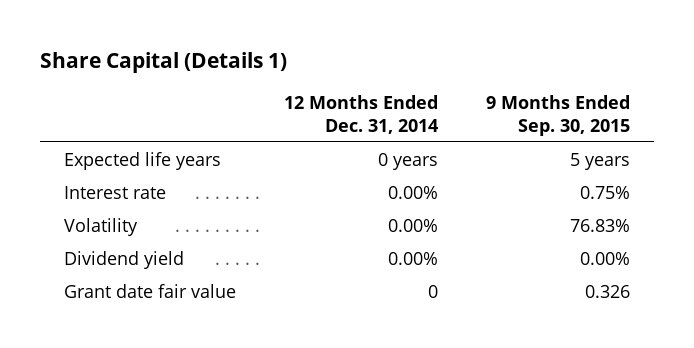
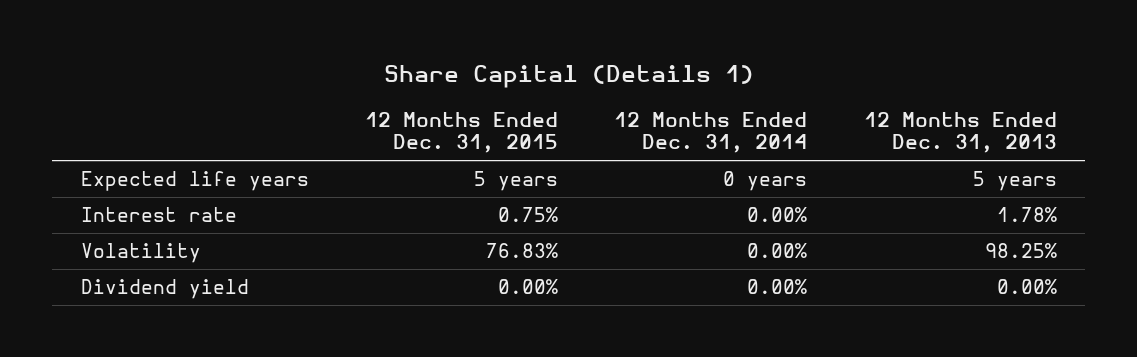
- | 12 Months Ended Dec. 31, 2014 | 9 Months Ended Sep. 30, 2015
+ | 12 Months Ended Dec. 31, 2015 | 12 Months Ended Dec. 31, 2014 | 12 Months Ended Dec. 31, 2013
- Grant date fair value | 0 | 0.326

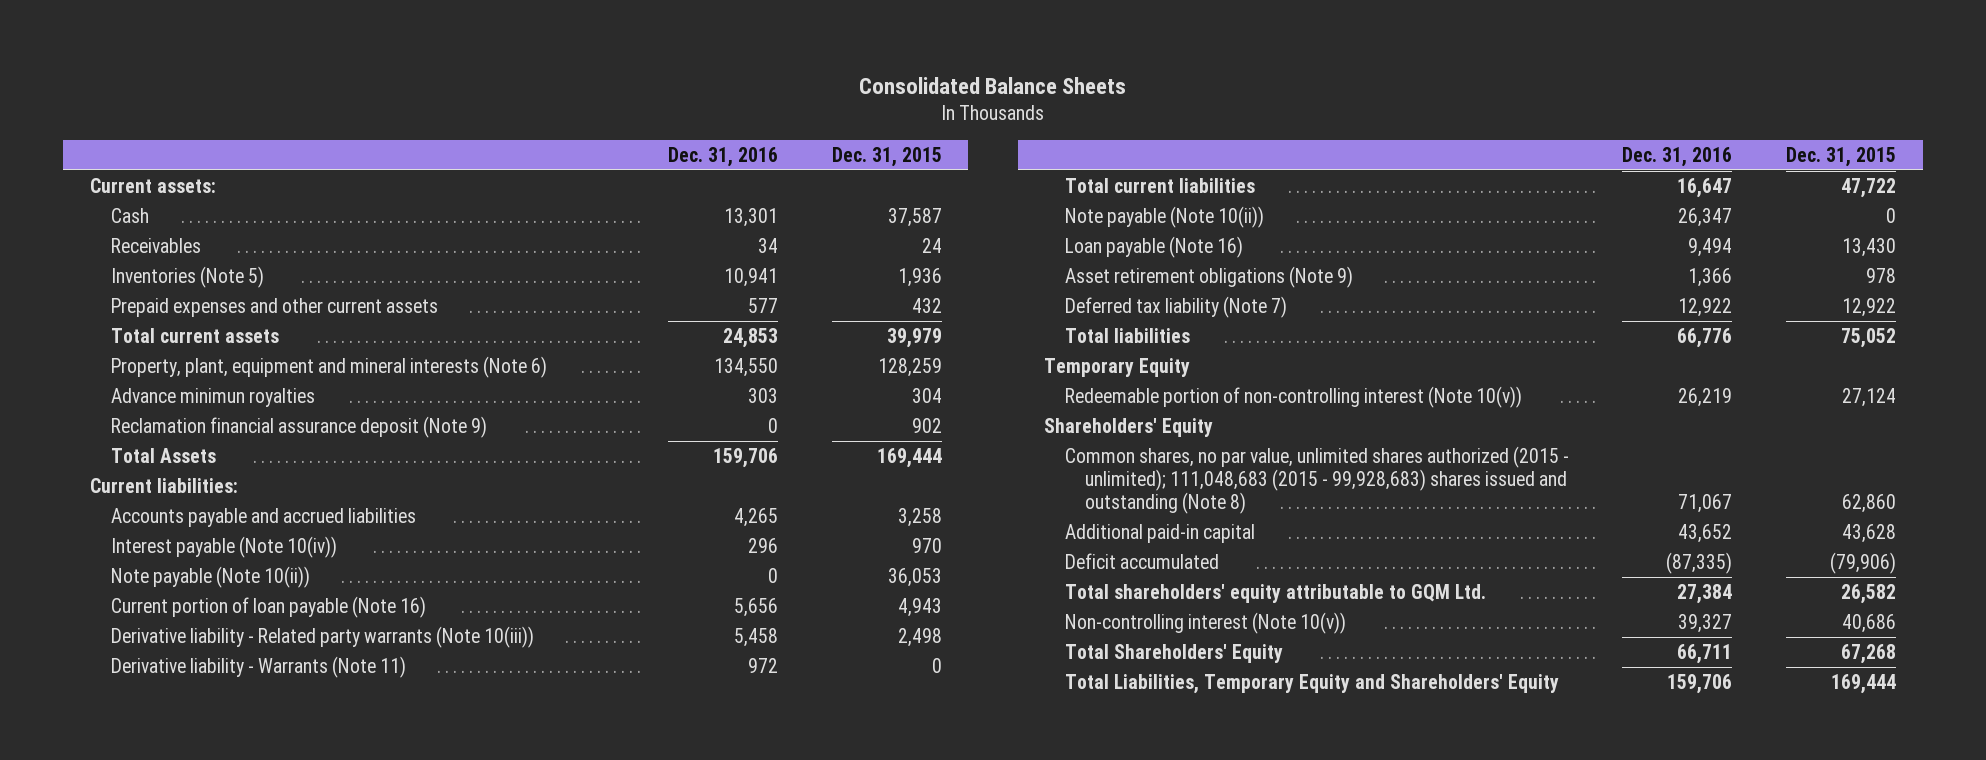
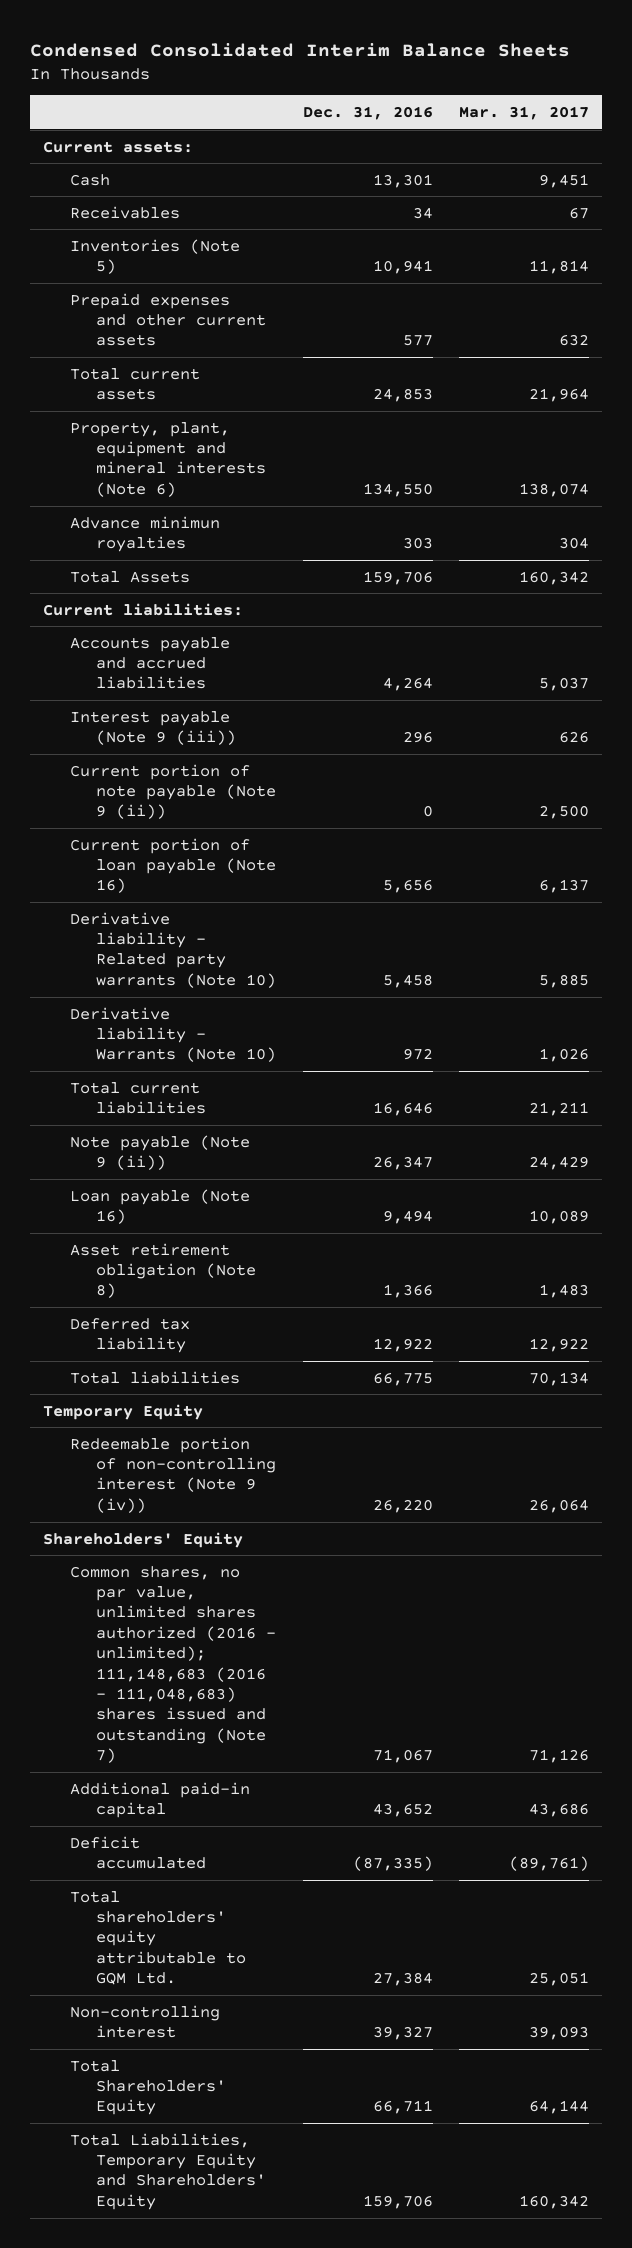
- Consolidated Balance Sheets
+ Condensed Consolidated Interim Balance Sheets
- | Dec. 31, 2016 | Dec. 31, 2015
+ | Dec. 31, 2016 | Mar. 31, 2017
- Reclamation financial assurance deposit (Note 9) | 0 | 902
- Accounts payable and accrued liabilities | 4,265 | 3,258
- Interest payable (Note 10(iv)) | 296 | 970
- Note payable (Note 10(ii)) | 0 | 36,053
+ Accounts payable and accrued liabilities | 4,264 | 5,037
+ Interest payable (Note 9 (iii)) | 296 | 626
+ Current portion of note payable (Note 9 (ii)) | 0 | 2,500
- Derivative liability - Related party warrants (Note 10(iii)) | 5,458 | 2,498
- Derivative liability - Warrants (Note 11) | 972 | 0
- Total current liabilities | 16,647 | 47,722
- Note payable (Note 10(ii)) | 26,347 | 0
+ Derivative liability - Related party warrants (Note 10) | 5,458 | 5,885
+ Derivative liability - Warrants (Note 10) | 972 | 1,026
+ Total current liabilities | 16,646 | 21,211
+ Note payable (Note 9 (ii)) | 26,347 | 24,429
- Asset retirement obligations (Note 9) | 1,366 | 978
- Deferred tax liability (Note 7) | 12,922 | 12,922
- Total liabilities | 66,776 | 75,052
+ Asset retirement obligation (Note 8) | 1,366 | 1,483
+ Deferred tax liability | 12,922 | 12,922
+ Total liabilities | 66,775 | 70,134
- Redeemable portion of non-controlling interest (Note 10(v)) | 26,219 | 27,124
+ Redeemable portion of non-controlling interest (Note 9 (iv)) | 26,220 | 26,064
- Common shares, no par value, unlimited shares authorized (2015 - unlimited); 111,048,683 (2015 - 99,928,683) shares issued and outstanding (Note 8) | 71,067 | 62,860
+ Common shares, no par value, unlimited shares authorized (2016 - unlimited); 111,148,683 (2016 - 111,048,683) shares issued and outstanding (Note 7) | 71,067 | 71,126
- Non-controlling interest (Note 10(v)) | 39,327 | 40,686
+ Non-controlling interest | 39,327 | 39,093

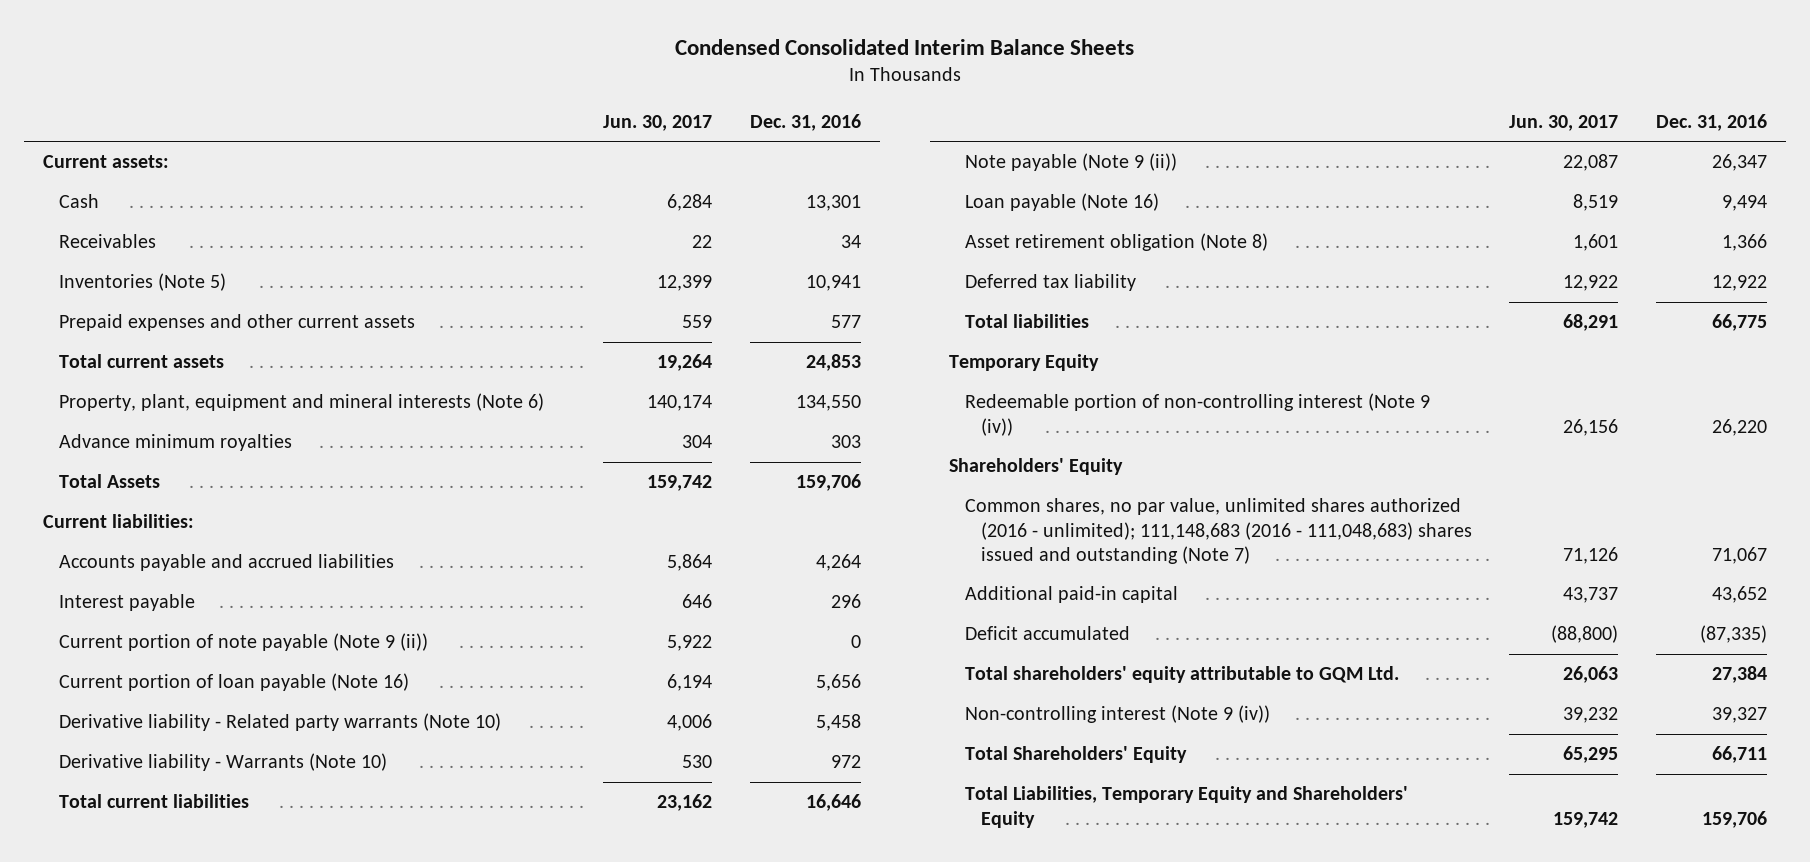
- | Dec. 31, 2016 | Mar. 31, 2017
+ | Jun. 30, 2017 | Dec. 31, 2016
- Advance minimun royalties | 303 | 304
+ Advance minimum royalties | 304 | 303
- Interest payable (Note 9 (iii)) | 296 | 626
+ Interest payable | 646 | 296
- Non-controlling interest | 39,327 | 39,093
+ Non-controlling interest (Note 9 (iv)) | 39,232 | 39,327

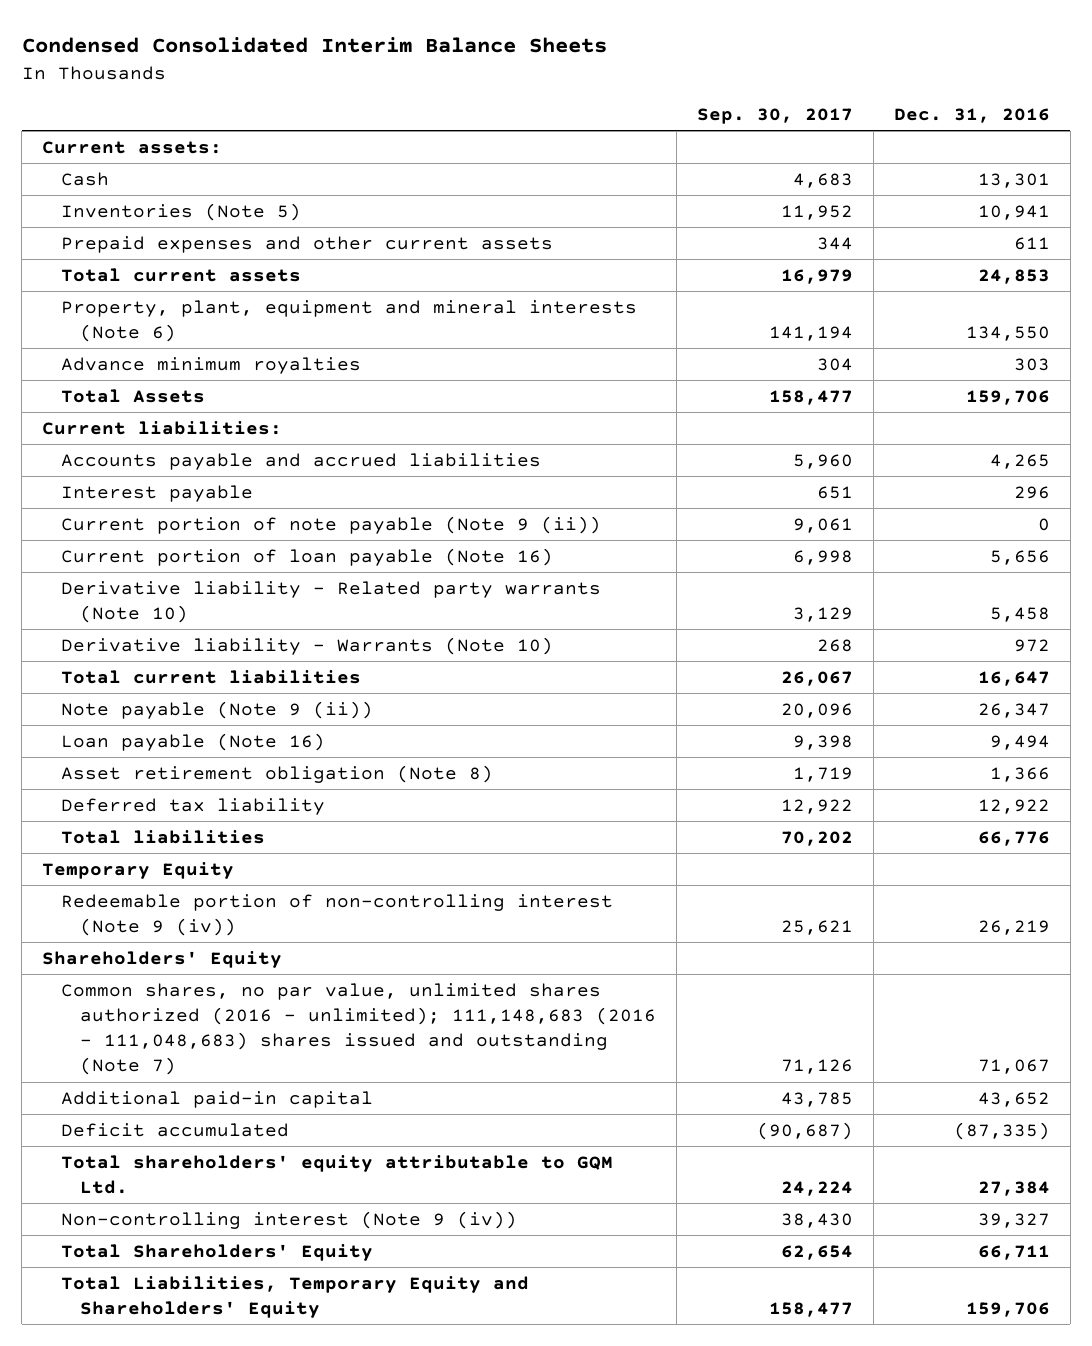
- | Jun. 30, 2017 | Dec. 31, 2016
+ | Sep. 30, 2017 | Dec. 31, 2016
- Receivables | 22 | 34
- Prepaid expenses and other current assets | 559 | 577
+ Prepaid expenses and other current assets | 344 | 611
- Accounts payable and accrued liabilities | 5,864 | 4,264
+ Accounts payable and accrued liabilities | 5,960 | 4,265
- Total current liabilities | 23,162 | 16,646
+ Total current liabilities | 26,067 | 16,647
- Total liabilities | 68,291 | 66,775
+ Total liabilities | 70,202 | 66,776
- Redeemable portion of non-controlling interest (Note 9 (iv)) | 26,156 | 26,220
+ Redeemable portion of non-controlling interest (Note 9 (iv)) | 25,621 | 26,219

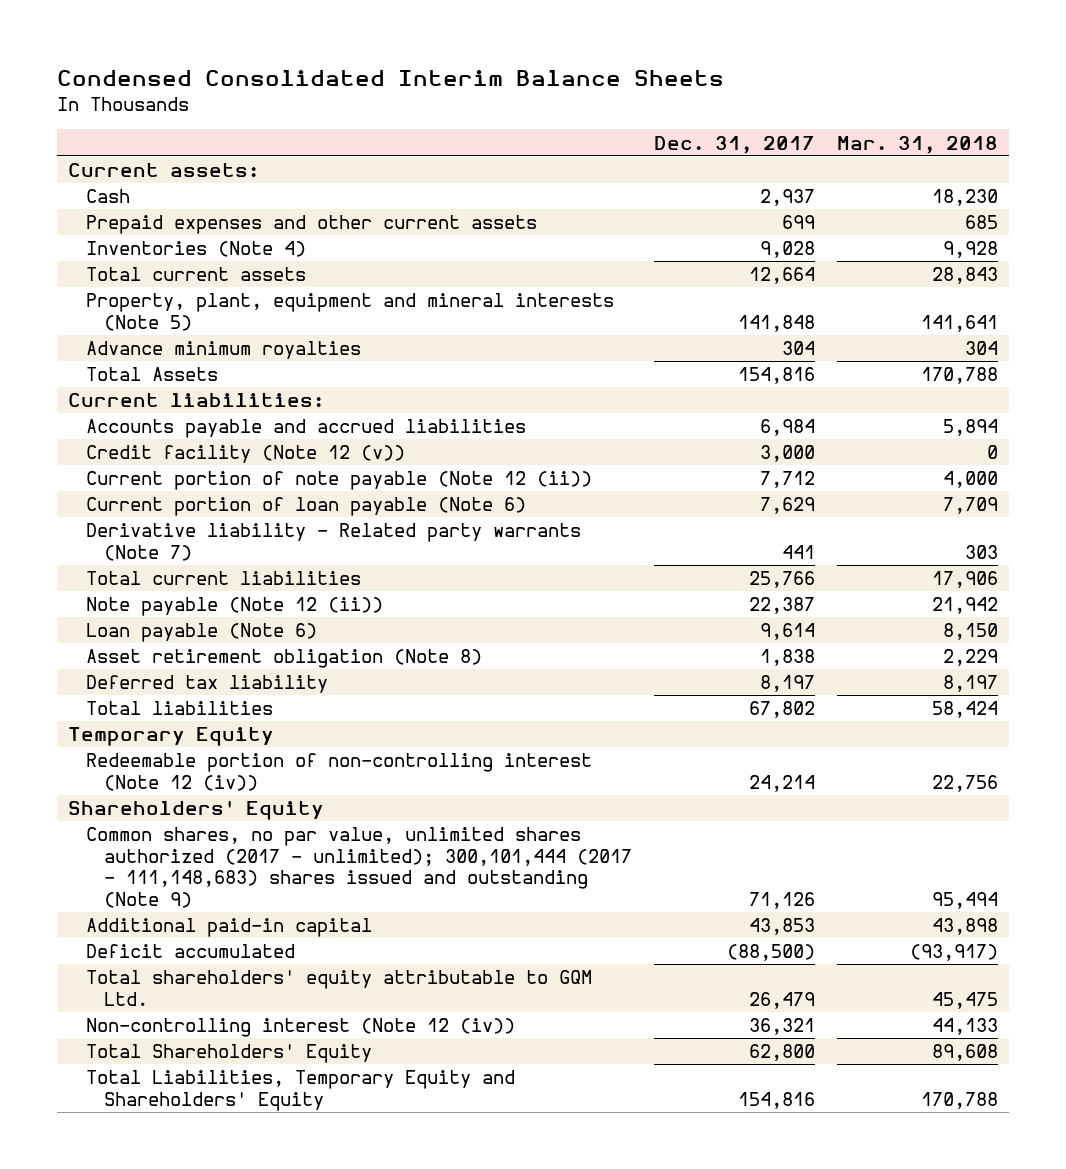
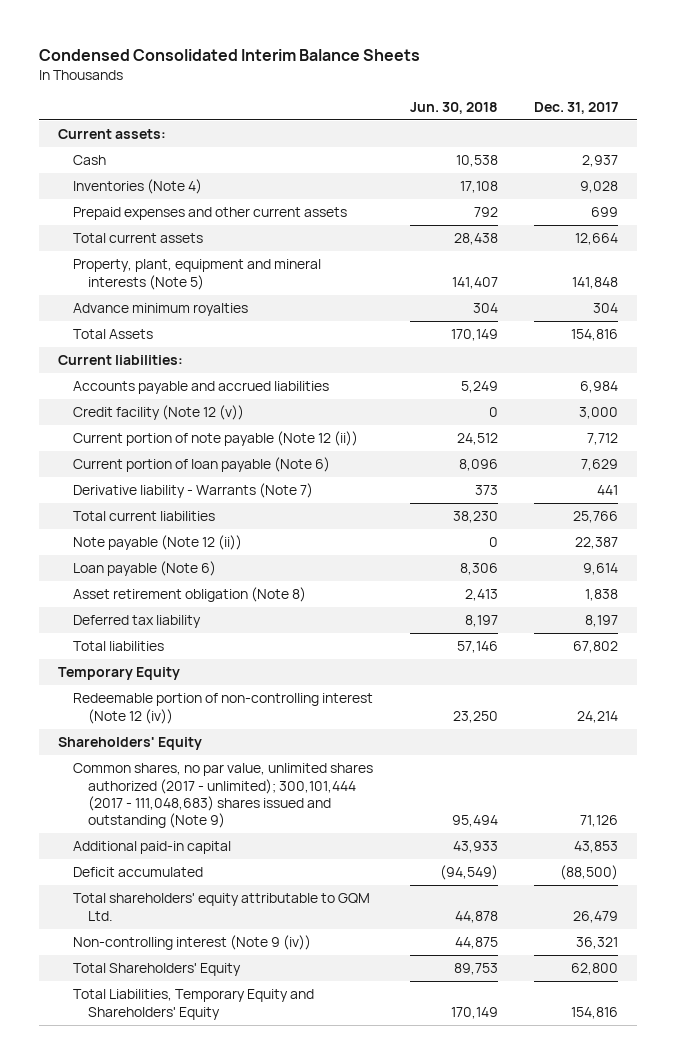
- | Dec. 31, 2017 | Mar. 31, 2018
+ | Jun. 30, 2018 | Dec. 31, 2017
moved down: Prepaid expenses and other current assets | 792 | 699
- Derivative liability - Related party warrants (Note 7) | 441 | 303
+ Derivative liability - Warrants (Note 7) | 373 | 441
- Common shares, no par value, unlimited shares authorized (2017 - unlimited); 300,101,444 (2017 - 111,148,683) shares issued and outstanding (Note 9) | 71,126 | 95,494
+ Common shares, no par value, unlimited shares authorized (2017 - unlimited); 300,101,444 (2017 - 111,048,683) shares issued and outstanding (Note 9) | 95,494 | 71,126
- Non-controlling interest (Note 12 (iv)) | 36,321 | 44,133
+ Non-controlling interest (Note 9 (iv)) | 44,875 | 36,321

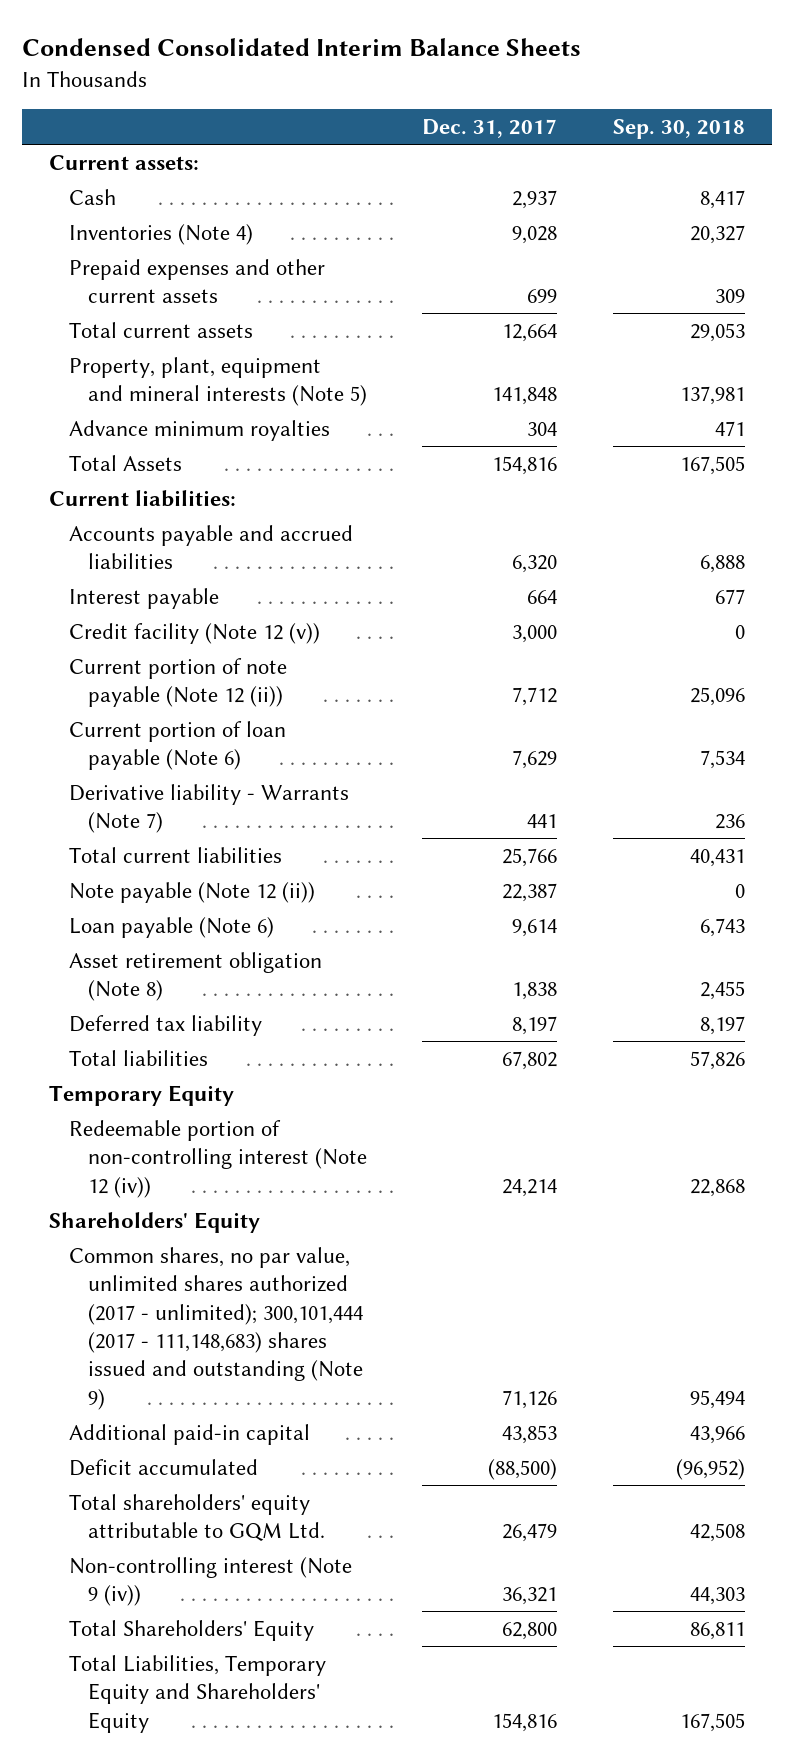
- | Jun. 30, 2018 | Dec. 31, 2017
+ | Dec. 31, 2017 | Sep. 30, 2018
- Accounts payable and accrued liabilities | 5,249 | 6,984
+ Accounts payable and accrued liabilities | 6,320 | 6,888
+ Interest payable | 664 | 677
- Common shares, no par value, unlimited shares authorized (2017 - unlimited); 300,101,444 (2017 - 111,048,683) shares issued and outstanding (Note 9) | 95,494 | 71,126
+ Common shares, no par value, unlimited shares authorized (2017 - unlimited); 300,101,444 (2017 - 111,148,683) shares issued and outstanding (Note 9) | 71,126 | 95,494

